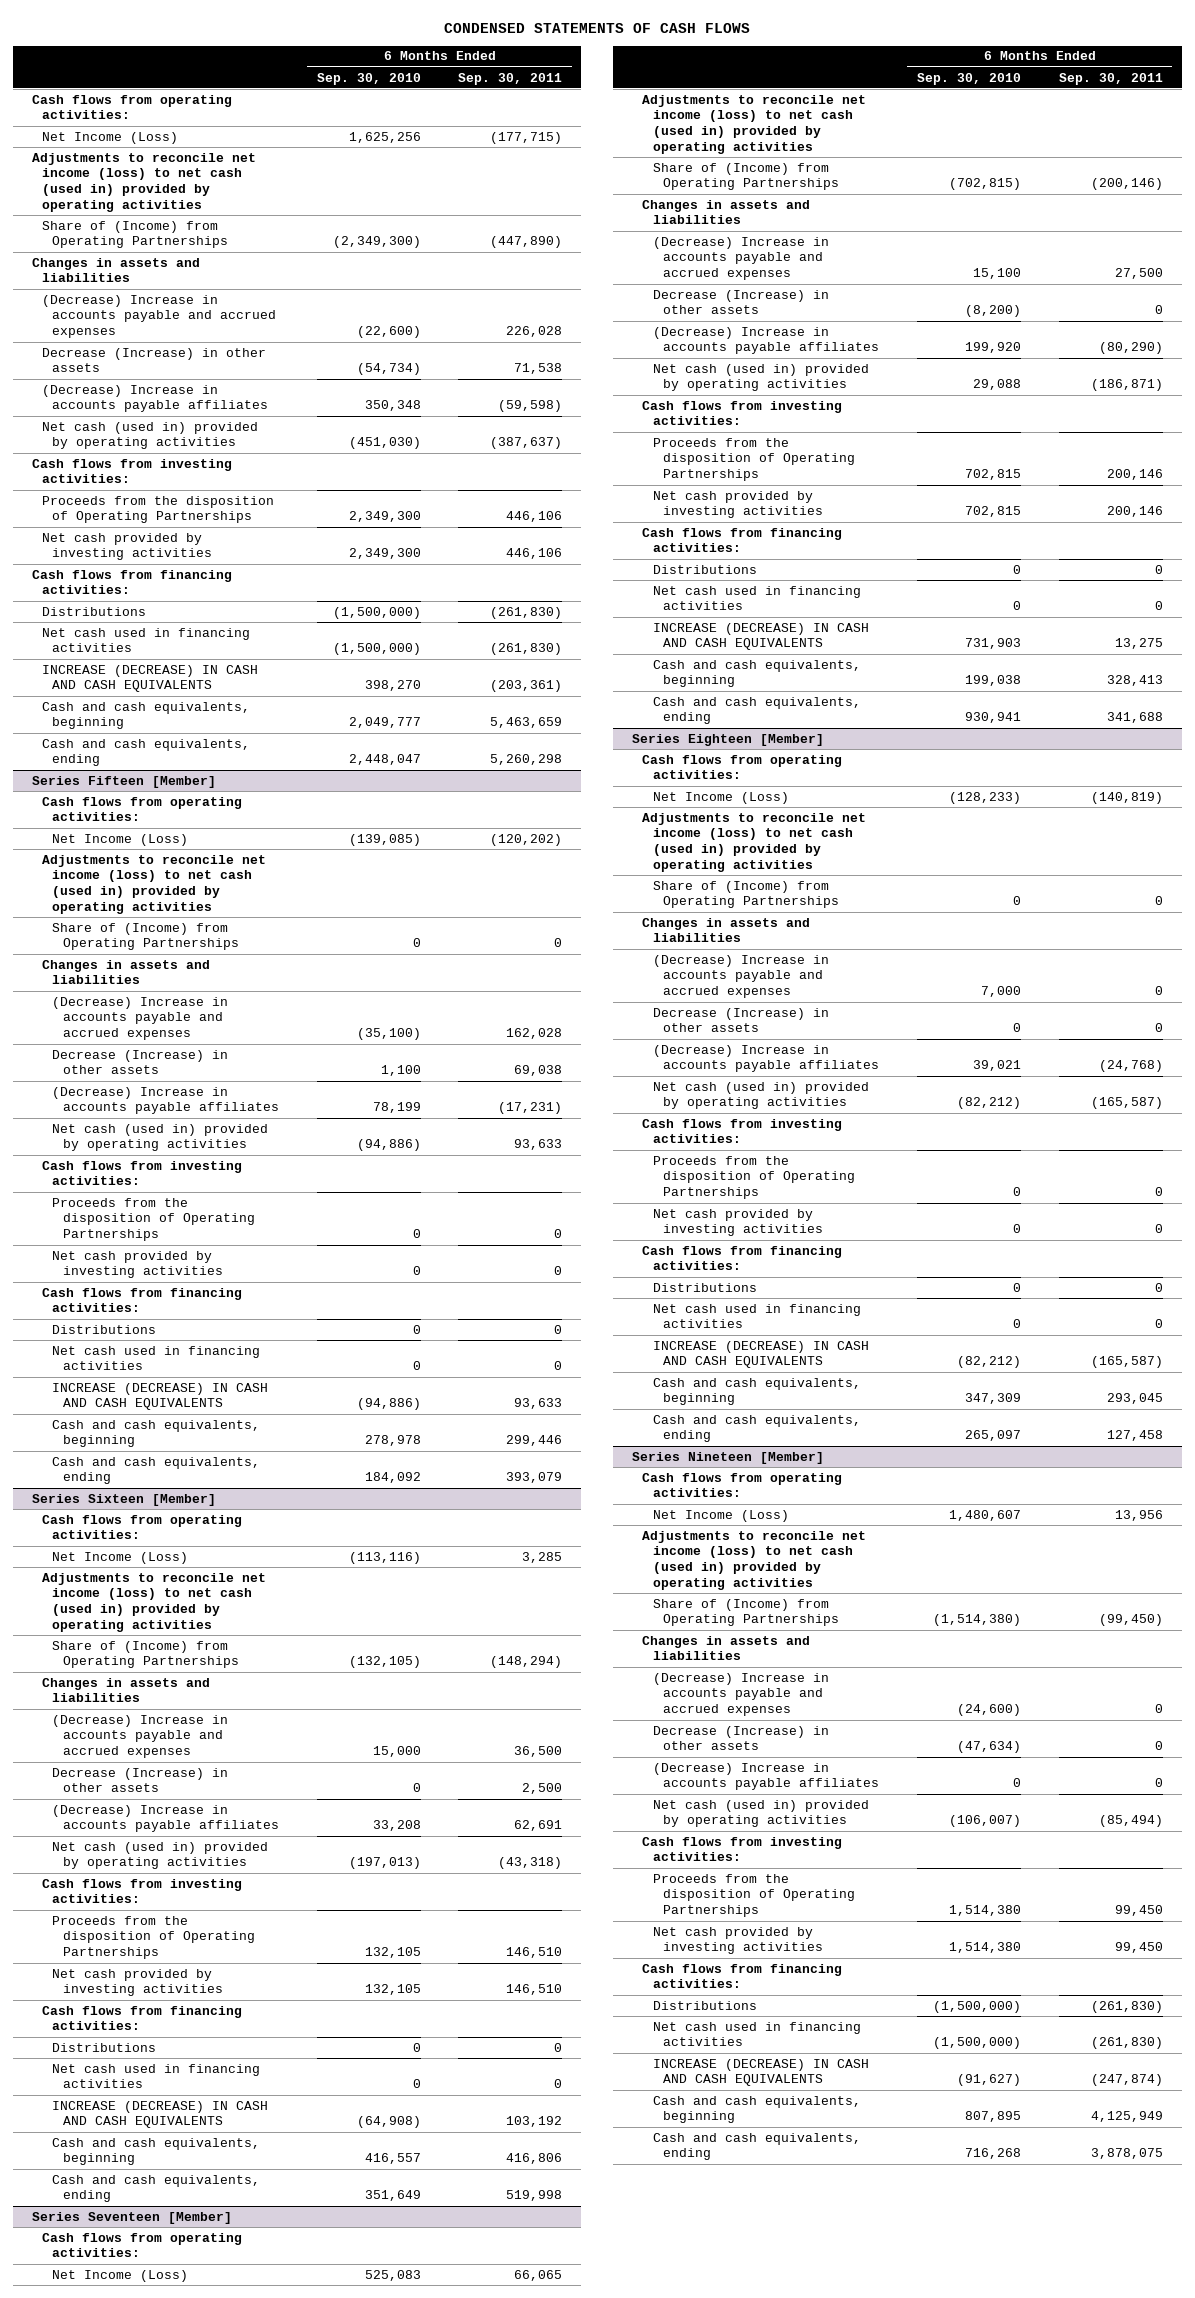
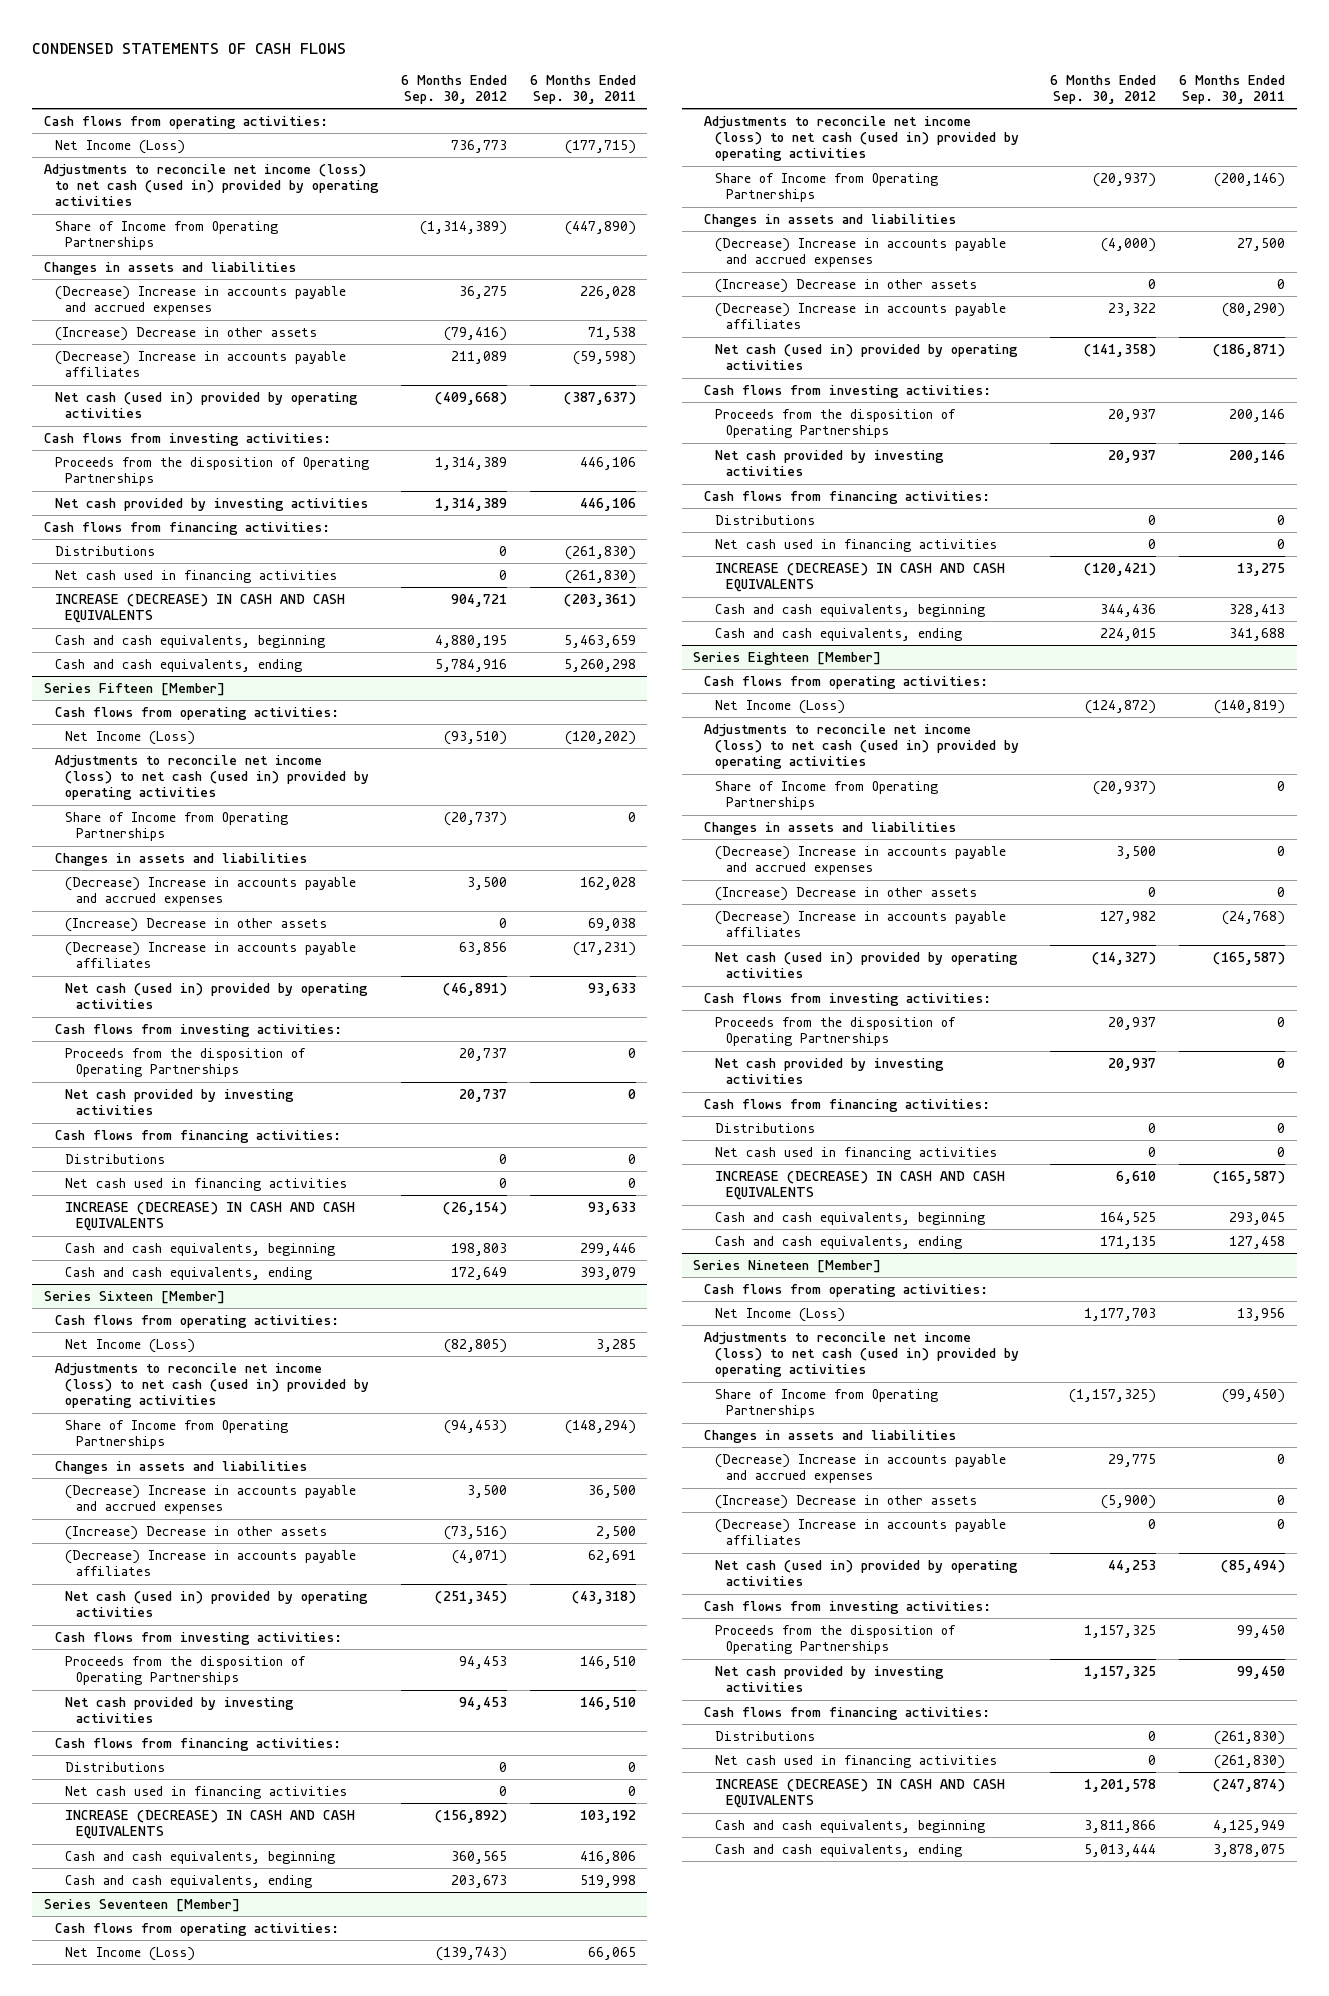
- | 6 Months Ended Sep. 30, 2010 | 6 Months Ended Sep. 30, 2011
+ | 6 Months Ended Sep. 30, 2012 | 6 Months Ended Sep. 30, 2011
- Share of (Income) from Operating Partnerships | (2,349,300) | (447,890)
+ Share of Income from Operating Partnerships | (1,314,389) | (447,890)
- Decrease (Increase) in other assets | (54,734) | 71,538
+ (Increase) Decrease in other assets | (79,416) | 71,538
@ Series Fifteen [Member]
- Share of (Income) from Operating Partnerships | 0 | 0
+ Share of Income from Operating Partnerships | (20,737) | 0
- Decrease (Increase) in other assets | 1,100 | 69,038
+ (Increase) Decrease in other assets | 0 | 69,038
@ Series Sixteen [Member]
- Share of (Income) from Operating Partnerships | (132,105) | (148,294)
+ Share of Income from Operating Partnerships | (94,453) | (148,294)
- Decrease (Increase) in other assets | 0 | 2,500
+ (Increase) Decrease in other assets | (73,516) | 2,500
@ Series Seventeen [Member]
- Share of (Income) from Operating Partnerships | (702,815) | (200,146)
+ Share of Income from Operating Partnerships | (20,937) | (200,146)
- Decrease (Increase) in other assets | (8,200) | 0
+ (Increase) Decrease in other assets | 0 | 0
@ Series Eighteen [Member]
- Share of (Income) from Operating Partnerships | 0 | 0
+ Share of Income from Operating Partnerships | (20,937) | 0
- Decrease (Increase) in other assets | 0 | 0
+ (Increase) Decrease in other assets | 0 | 0
@ Series Nineteen [Member]
- Share of (Income) from Operating Partnerships | (1,514,380) | (99,450)
+ Share of Income from Operating Partnerships | (1,157,325) | (99,450)
- Decrease (Increase) in other assets | (47,634) | 0
+ (Increase) Decrease in other assets | (5,900) | 0

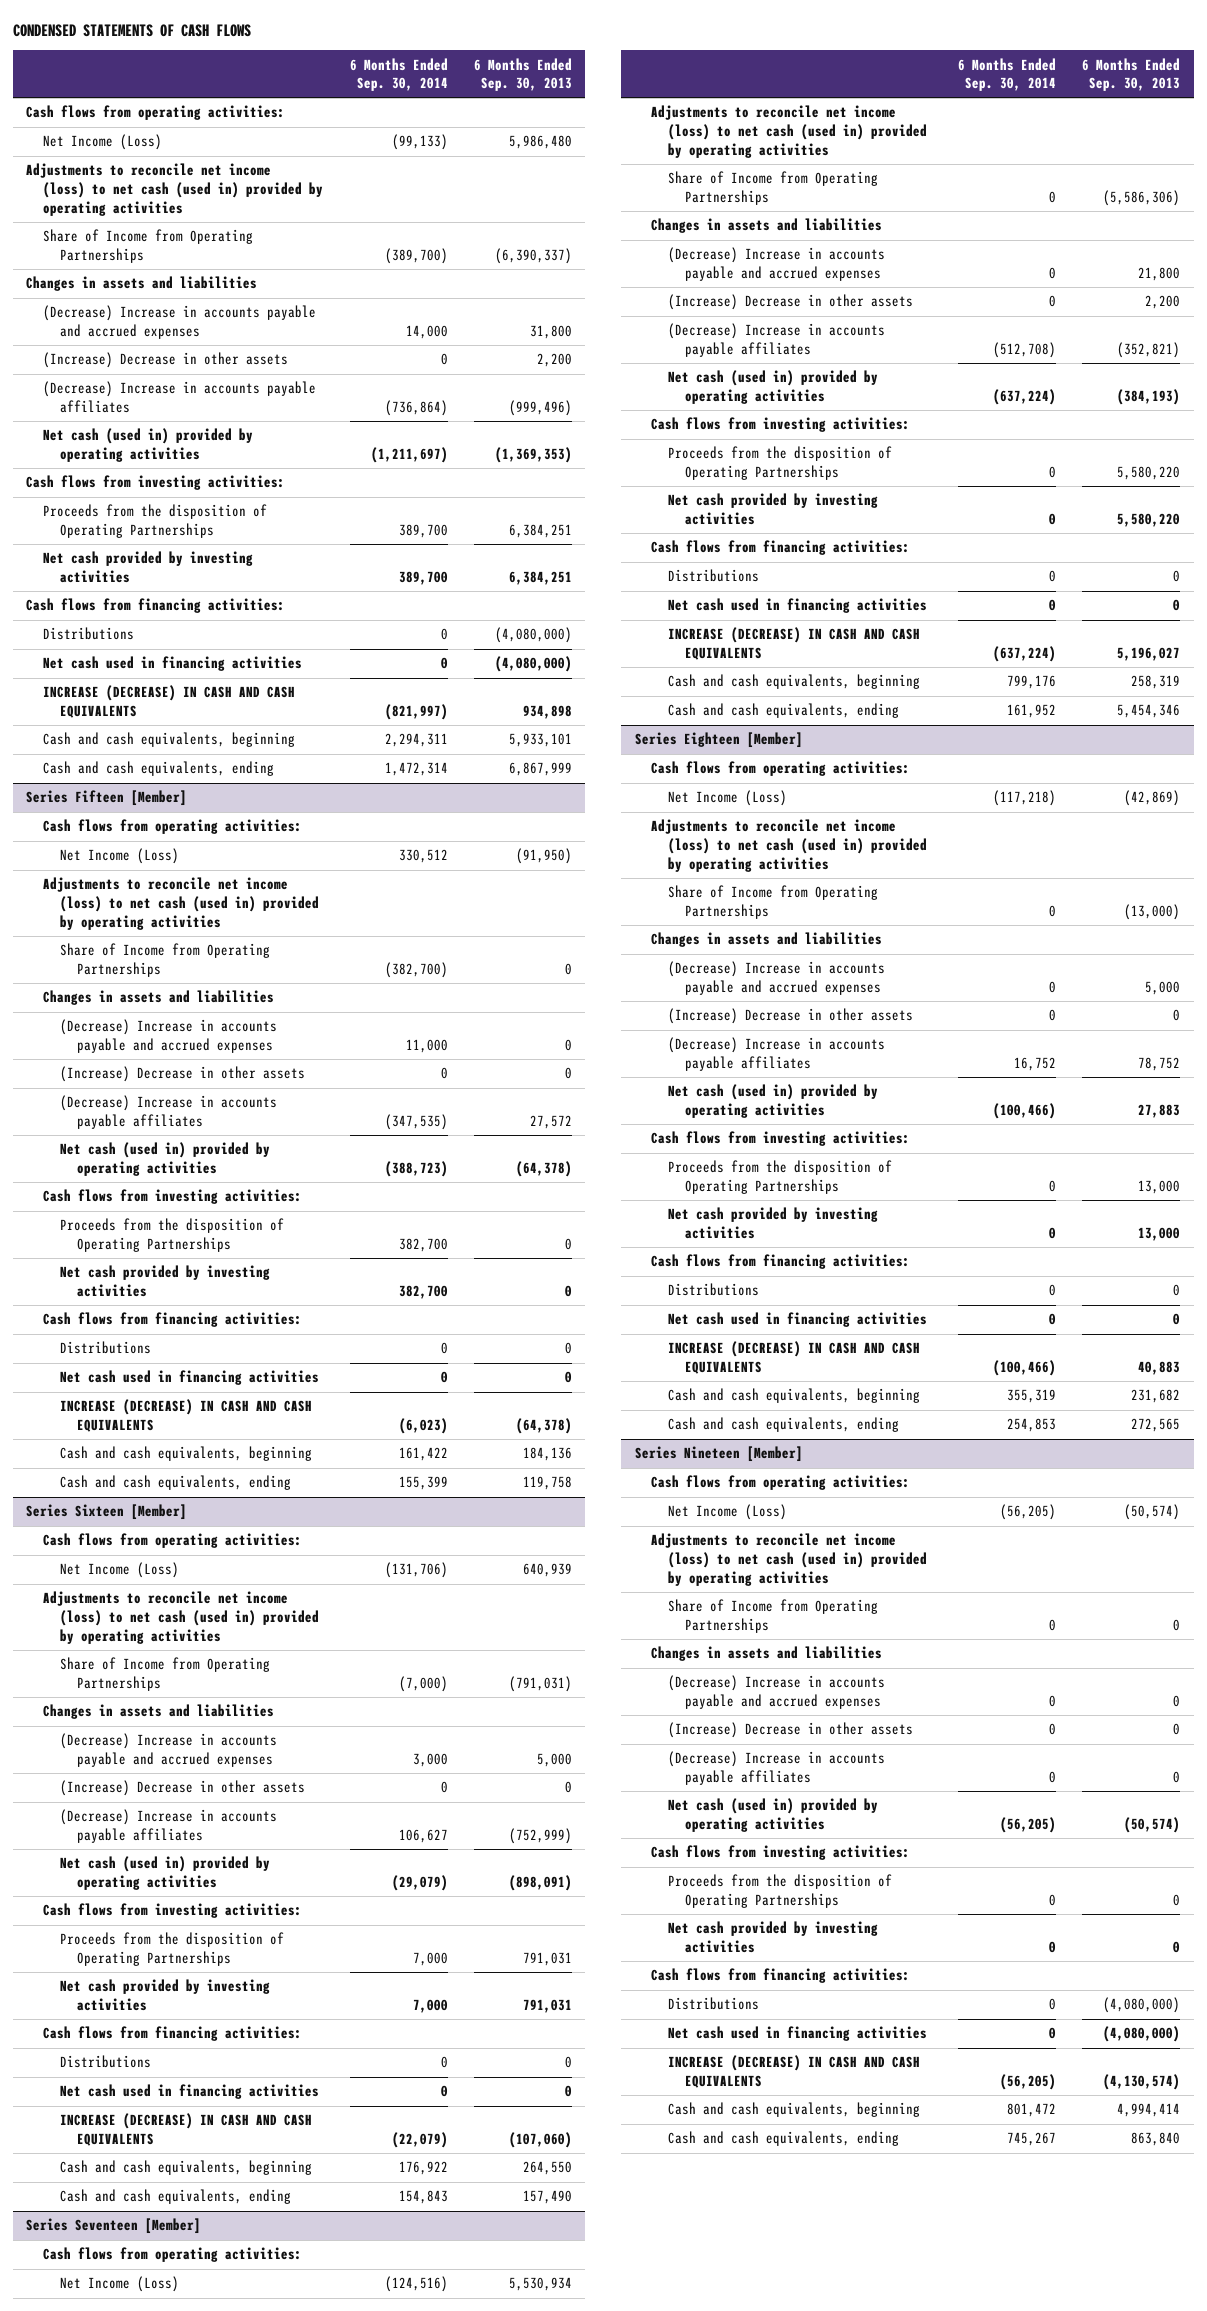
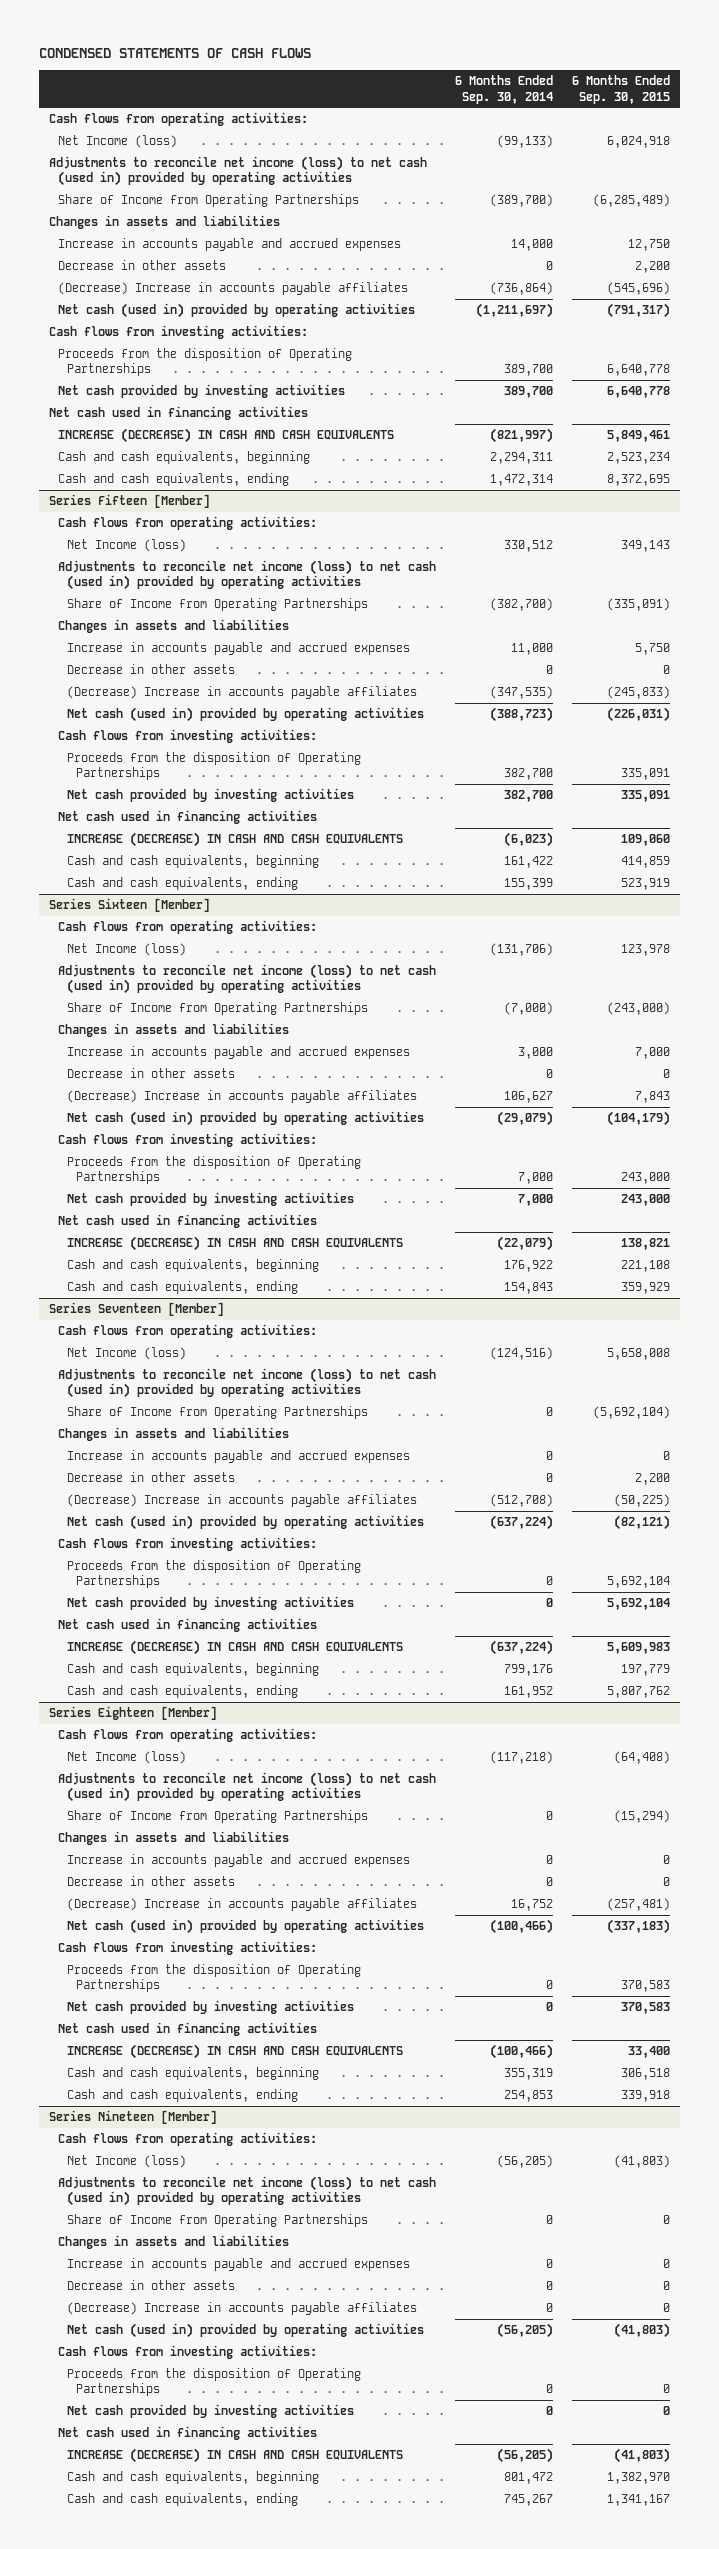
- | 6 Months Ended Sep. 30, 2014 | 6 Months Ended Sep. 30, 2013
+ | 6 Months Ended Sep. 30, 2014 | 6 Months Ended Sep. 30, 2015
- Net Income (Loss) | (99,133) | 5,986,480
+ Net Income (loss) | (99,133) | 6,024,918
- (Decrease) Increase in accounts payable and accrued expenses | 14,000 | 31,800
- (Increase) Decrease in other assets | 0 | 2,200
+ Increase in accounts payable and accrued expenses | 14,000 | 12,750
+ Decrease in other assets | 0 | 2,200
- Cash flows from financing activities:
- Distributions | 0 | (4,080,000)
- Net cash used in financing activities | 0 | (4,080,000)
+ Net cash used in financing activities
@ Series Fifteen [Member]
- Net Income (Loss) | 330,512 | (91,950)
+ Net Income (loss) | 330,512 | 349,143
- (Decrease) Increase in accounts payable and accrued expenses | 11,000 | 0
- (Increase) Decrease in other assets | 0 | 0
+ Increase in accounts payable and accrued expenses | 11,000 | 5,750
+ Decrease in other assets | 0 | 0
- Cash flows from financing activities:
- Distributions | 0 | 0
- Net cash used in financing activities | 0 | 0
+ Net cash used in financing activities
@ Series Sixteen [Member]
- Net Income (Loss) | (131,706) | 640,939
+ Net Income (loss) | (131,706) | 123,978
- (Decrease) Increase in accounts payable and accrued expenses | 3,000 | 5,000
- (Increase) Decrease in other assets | 0 | 0
+ Increase in accounts payable and accrued expenses | 3,000 | 7,000
+ Decrease in other assets | 0 | 0
- Cash flows from financing activities:
- Distributions | 0 | 0
- Net cash used in financing activities | 0 | 0
+ Net cash used in financing activities
@ Series Seventeen [Member]
- Net Income (Loss) | (124,516) | 5,530,934
+ Net Income (loss) | (124,516) | 5,658,008
- (Decrease) Increase in accounts payable and accrued expenses | 0 | 21,800
- (Increase) Decrease in other assets | 0 | 2,200
+ Increase in accounts payable and accrued expenses | 0 | 0
+ Decrease in other assets | 0 | 2,200
- Cash flows from financing activities:
- Distributions | 0 | 0
- Net cash used in financing activities | 0 | 0
+ Net cash used in financing activities
@ Series Eighteen [Member]
- Net Income (Loss) | (117,218) | (42,869)
+ Net Income (loss) | (117,218) | (64,408)
- (Decrease) Increase in accounts payable and accrued expenses | 0 | 5,000
- (Increase) Decrease in other assets | 0 | 0
+ Increase in accounts payable and accrued expenses | 0 | 0
+ Decrease in other assets | 0 | 0
- Cash flows from financing activities:
- Distributions | 0 | 0
- Net cash used in financing activities | 0 | 0
+ Net cash used in financing activities
@ Series Nineteen [Member]
- Net Income (Loss) | (56,205) | (50,574)
+ Net Income (loss) | (56,205) | (41,803)
- (Decrease) Increase in accounts payable and accrued expenses | 0 | 0
- (Increase) Decrease in other assets | 0 | 0
+ Increase in accounts payable and accrued expenses | 0 | 0
+ Decrease in other assets | 0 | 0
- Cash flows from financing activities:
- Distributions | 0 | (4,080,000)
- Net cash used in financing activities | 0 | (4,080,000)
+ Net cash used in financing activities

